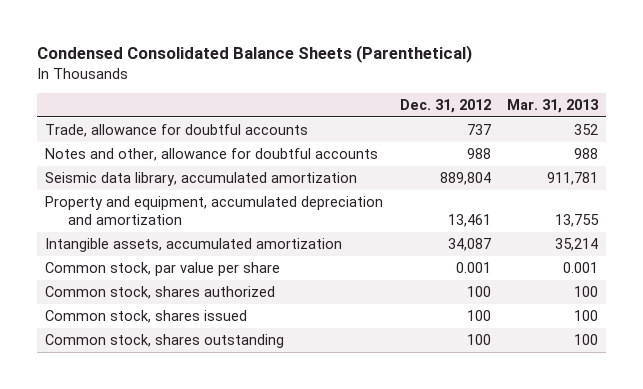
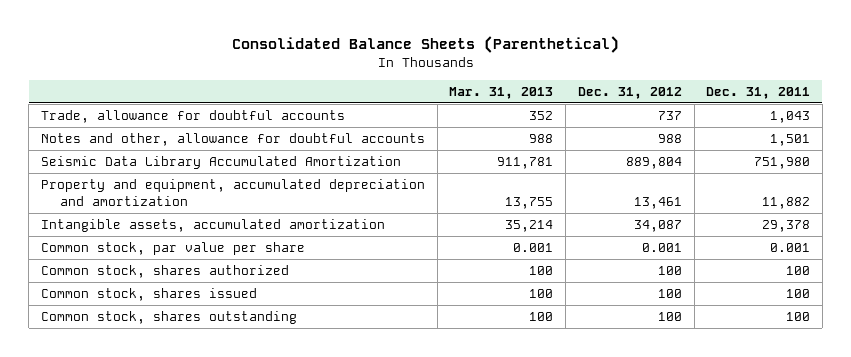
- Condensed Consolidated Balance Sheets (Parenthetical)
+ Consolidated Balance Sheets (Parenthetical)
- | Dec. 31, 2012 | Mar. 31, 2013
+ | Mar. 31, 2013 | Dec. 31, 2012 | Dec. 31, 2011
- Seismic data library, accumulated amortization | 889,804 | 911,781
+ Seismic Data Library Accumulated Amortization | 911,781 | 889,804 | 751,980

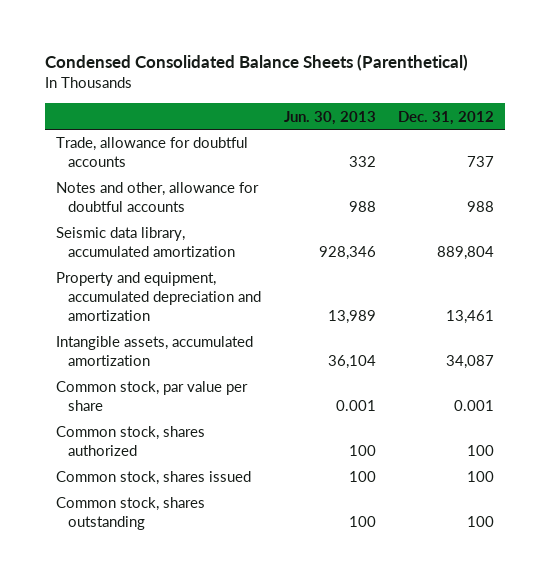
- Consolidated Balance Sheets (Parenthetical)
+ Condensed Consolidated Balance Sheets (Parenthetical)
- | Mar. 31, 2013 | Dec. 31, 2012 | Dec. 31, 2011
+ | Jun. 30, 2013 | Dec. 31, 2012
- Seismic Data Library Accumulated Amortization | 911,781 | 889,804 | 751,980
+ Seismic data library, accumulated amortization | 928,346 | 889,804

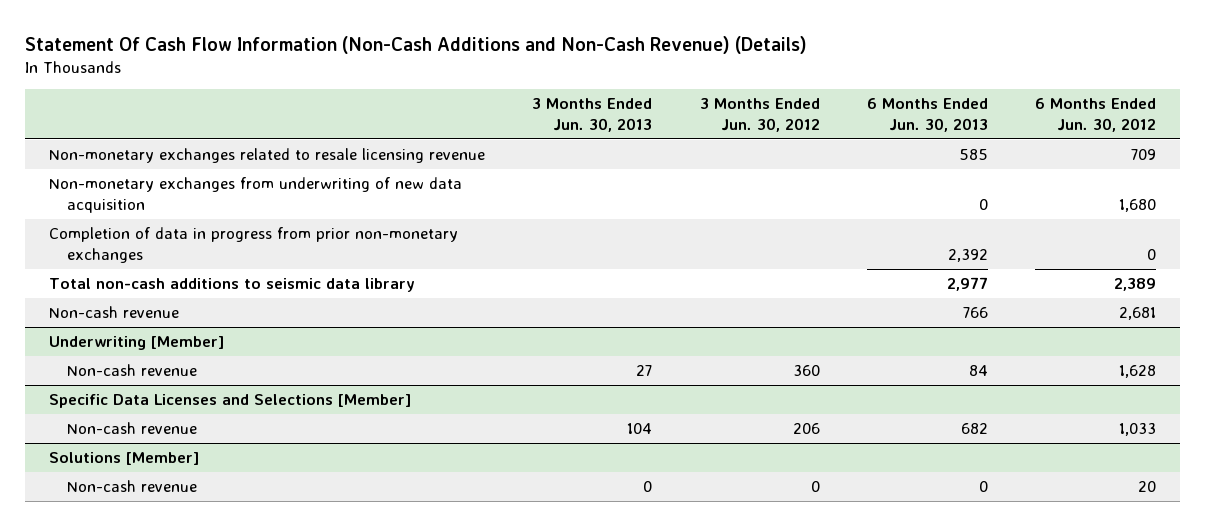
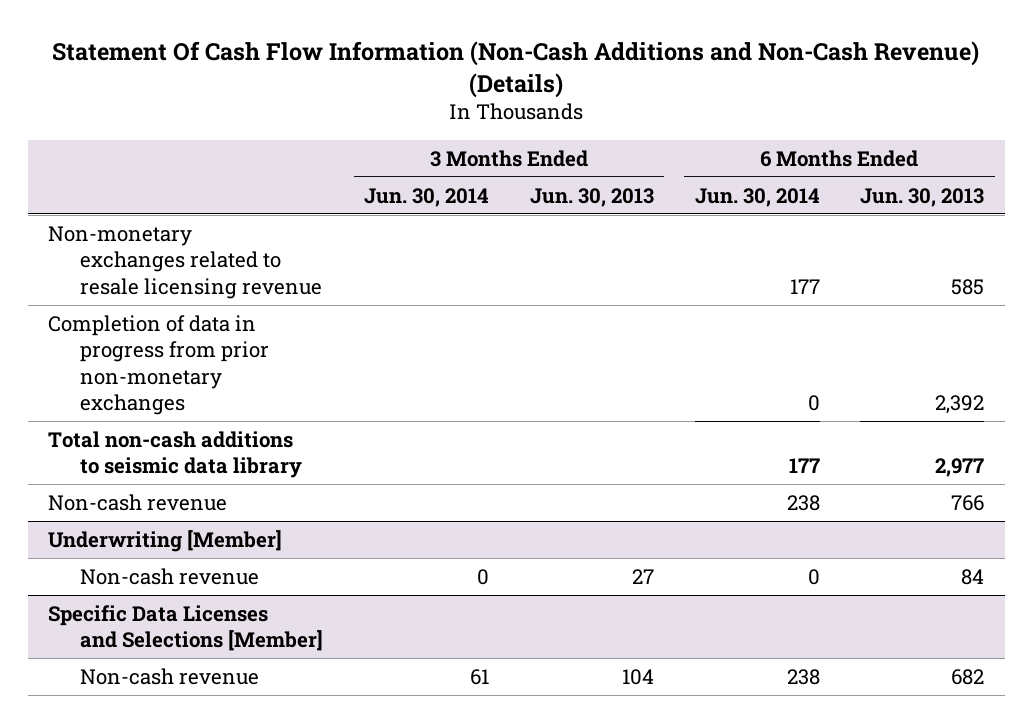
- | 3 Months Ended Jun. 30, 2013 | 3 Months Ended Jun. 30, 2012 | 6 Months Ended Jun. 30, 2013 | 6 Months Ended Jun. 30, 2012
+ | 3 Months Ended Jun. 30, 2014 | 3 Months Ended Jun. 30, 2013 | 6 Months Ended Jun. 30, 2014 | 6 Months Ended Jun. 30, 2013
- Non-monetary exchanges from underwriting of new data acquisition | | | 0 | 1,680
- Solutions [Member]
- Non-cash revenue | 0 | 0 | 0 | 20

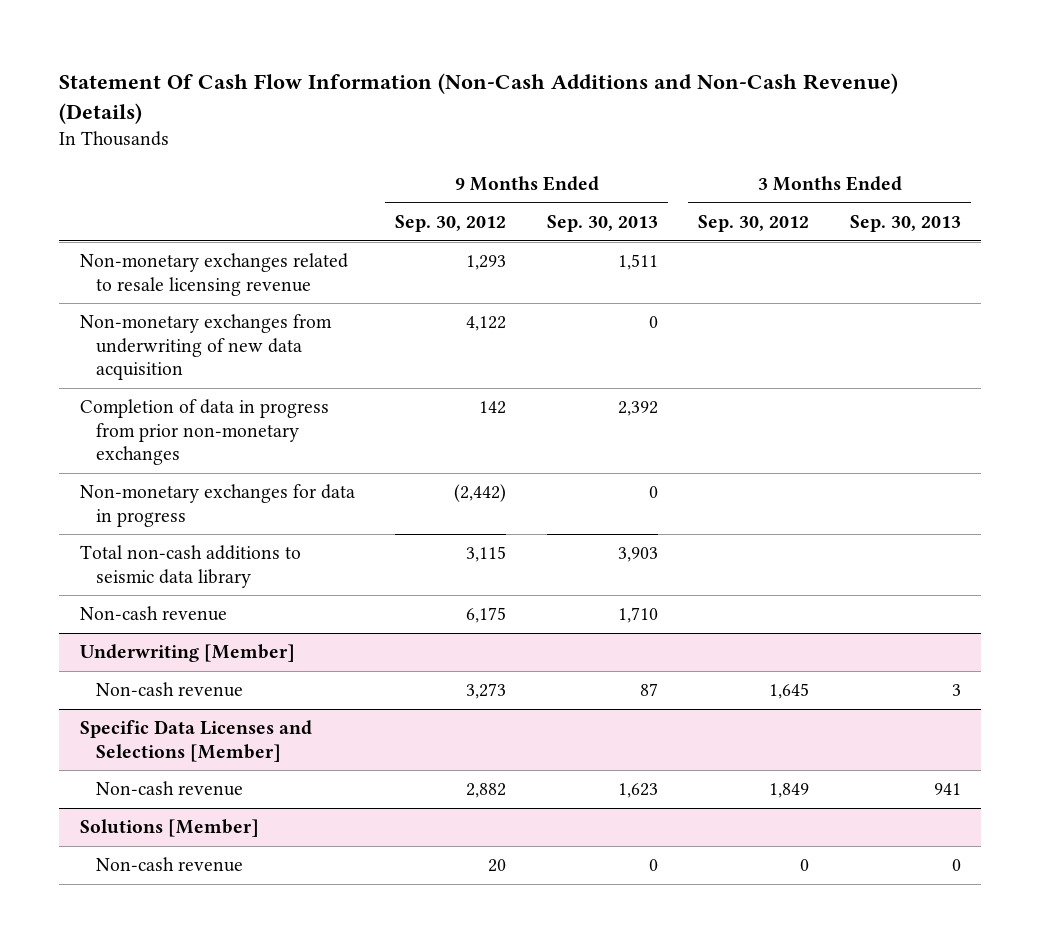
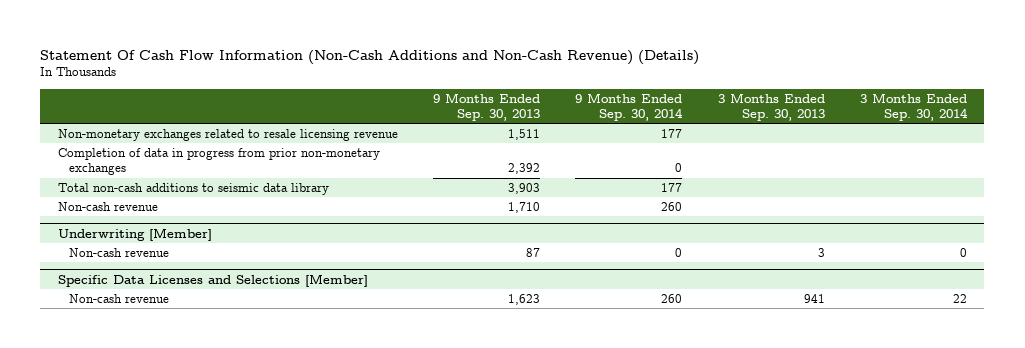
- | 9 Months Ended Sep. 30, 2012 | 9 Months Ended Sep. 30, 2013 | 3 Months Ended Sep. 30, 2012 | 3 Months Ended Sep. 30, 2013
+ | 9 Months Ended Sep. 30, 2013 | 9 Months Ended Sep. 30, 2014 | 3 Months Ended Sep. 30, 2013 | 3 Months Ended Sep. 30, 2014
- Non-monetary exchanges from underwriting of new data acquisition | 4,122 | 0 | |
- Non-monetary exchanges for data in progress | (2,442) | 0 | |
- Solutions [Member]
- Non-cash revenue | 20 | 0 | 0 | 0

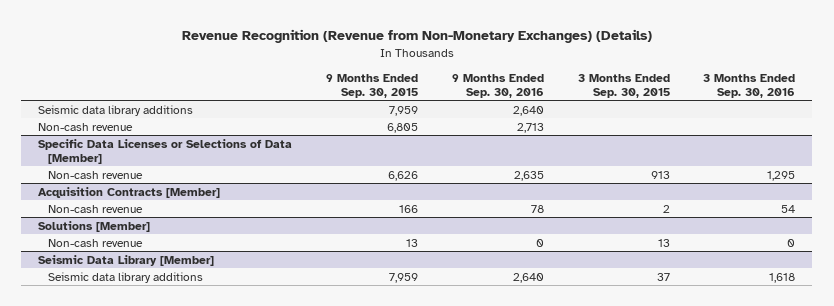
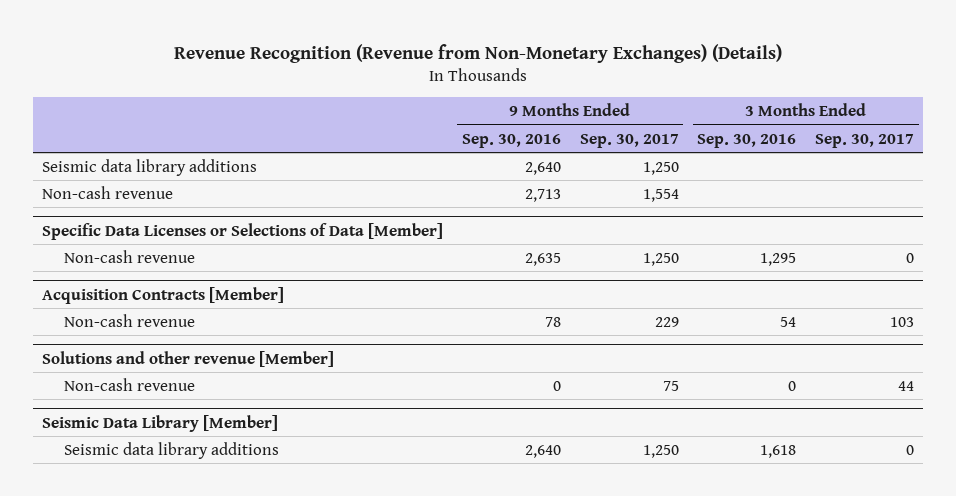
- | 9 Months Ended Sep. 30, 2015 | 9 Months Ended Sep. 30, 2016 | 3 Months Ended Sep. 30, 2015 | 3 Months Ended Sep. 30, 2016
+ | 9 Months Ended Sep. 30, 2016 | 9 Months Ended Sep. 30, 2017 | 3 Months Ended Sep. 30, 2016 | 3 Months Ended Sep. 30, 2017
- Solutions [Member]
+ Solutions and other revenue [Member]

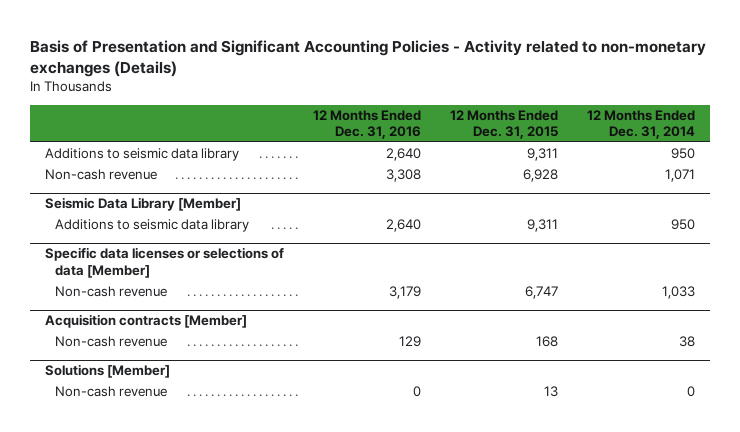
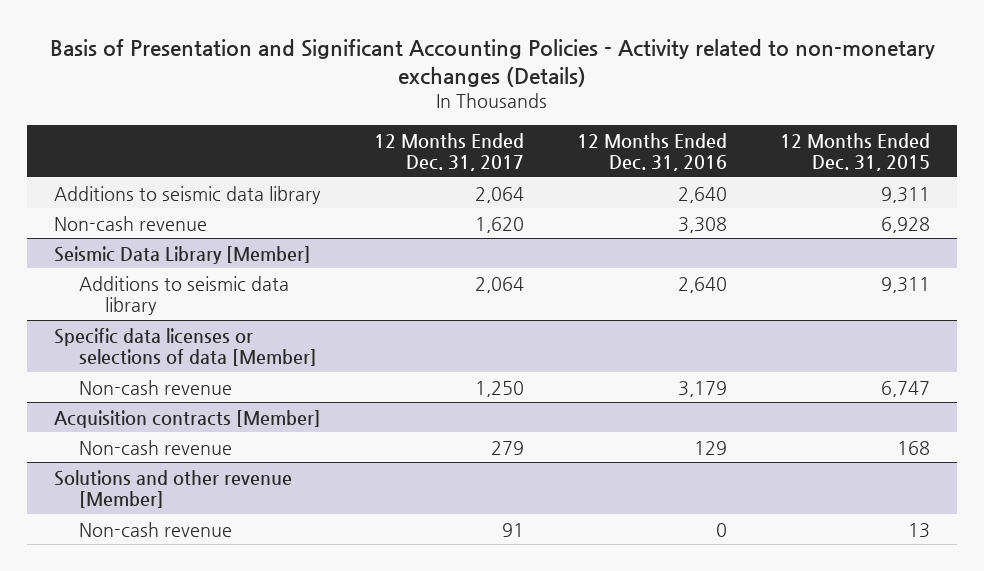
- | 12 Months Ended Dec. 31, 2016 | 12 Months Ended Dec. 31, 2015 | 12 Months Ended Dec. 31, 2014
+ | 12 Months Ended Dec. 31, 2017 | 12 Months Ended Dec. 31, 2016 | 12 Months Ended Dec. 31, 2015
- Solutions [Member]
+ Solutions and other revenue [Member]

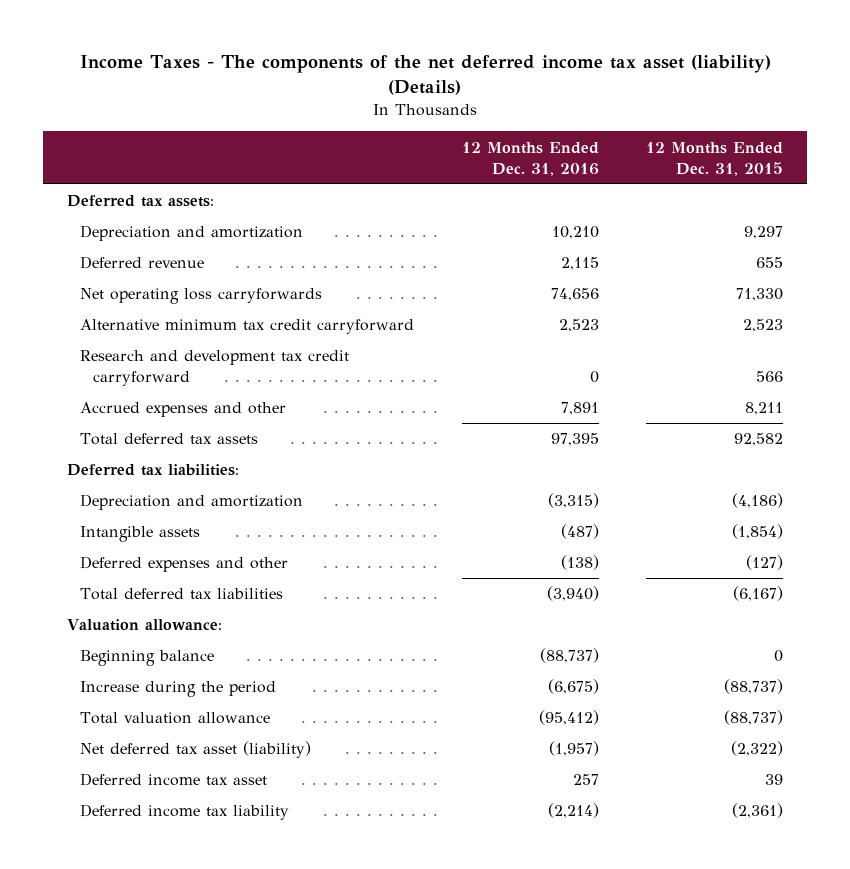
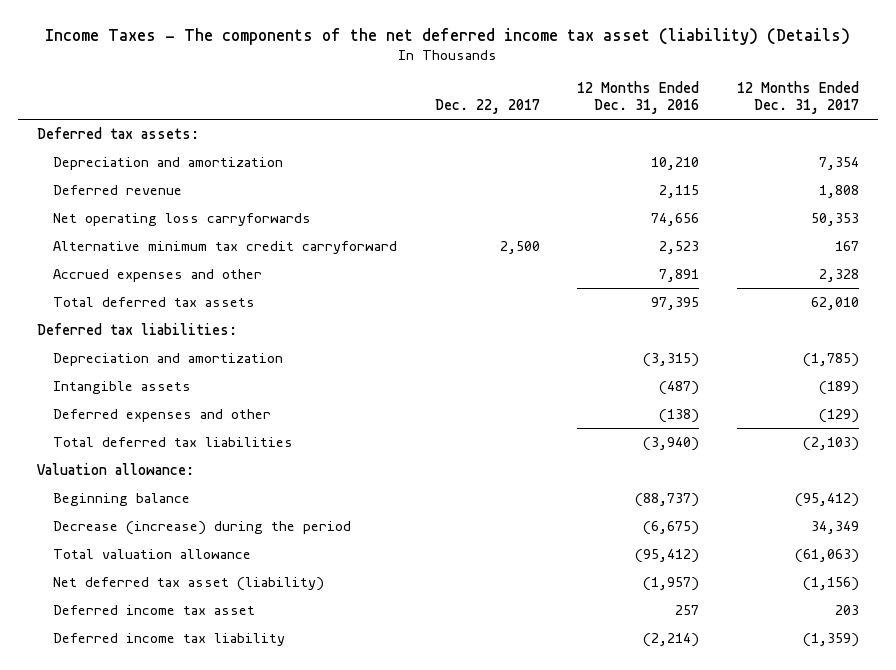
- | 12 Months Ended Dec. 31, 2016 | 12 Months Ended Dec. 31, 2015
+ | Dec. 22, 2017 | 12 Months Ended Dec. 31, 2016 | 12 Months Ended Dec. 31, 2017
- Research and development tax credit carryforward | 0 | 566
- Increase during the period | (6,675) | (88,737)
+ Decrease (increase) during the period | | (6,675) | 34,349

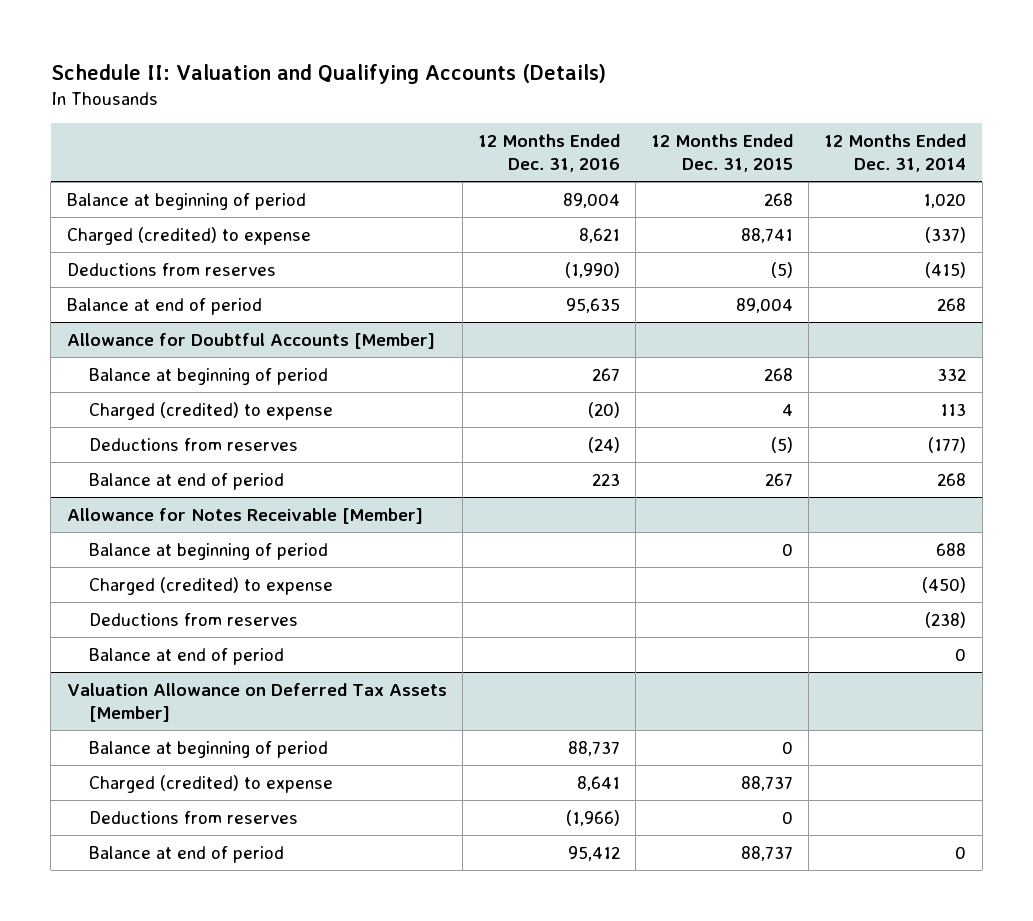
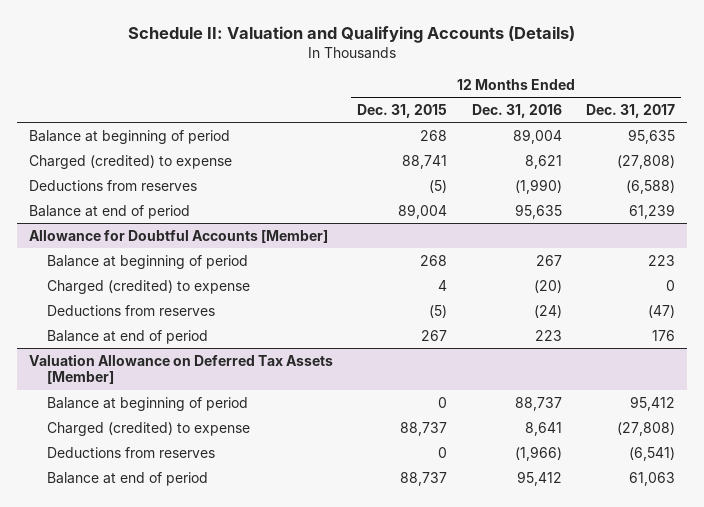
- | 12 Months Ended Dec. 31, 2016 | 12 Months Ended Dec. 31, 2015 | 12 Months Ended Dec. 31, 2014
+ | 12 Months Ended Dec. 31, 2015 | 12 Months Ended Dec. 31, 2016 | 12 Months Ended Dec. 31, 2017
- Allowance for Notes Receivable [Member]
- Balance at beginning of period | | 0 | 688
- Charged (credited) to expense | | | (450)
- Deductions from reserves | | | (238)
- Balance at end of period | | | 0

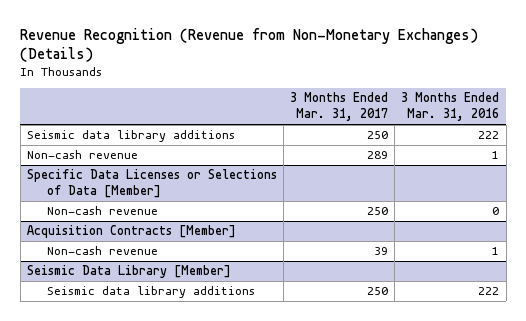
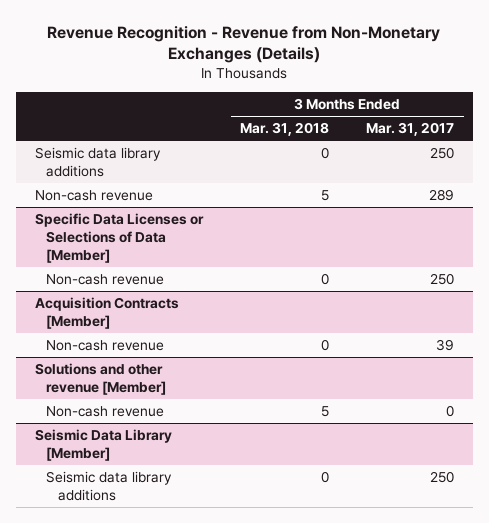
- Revenue Recognition (Revenue from Non-Monetary Exchanges) (Details)
+ Revenue Recognition - Revenue from Non-Monetary Exchanges (Details)
- | 3 Months Ended Mar. 31, 2017 | 3 Months Ended Mar. 31, 2016
+ | 3 Months Ended Mar. 31, 2018 | 3 Months Ended Mar. 31, 2017
+ Solutions and other revenue [Member]
+ Non-cash revenue | 5 | 0

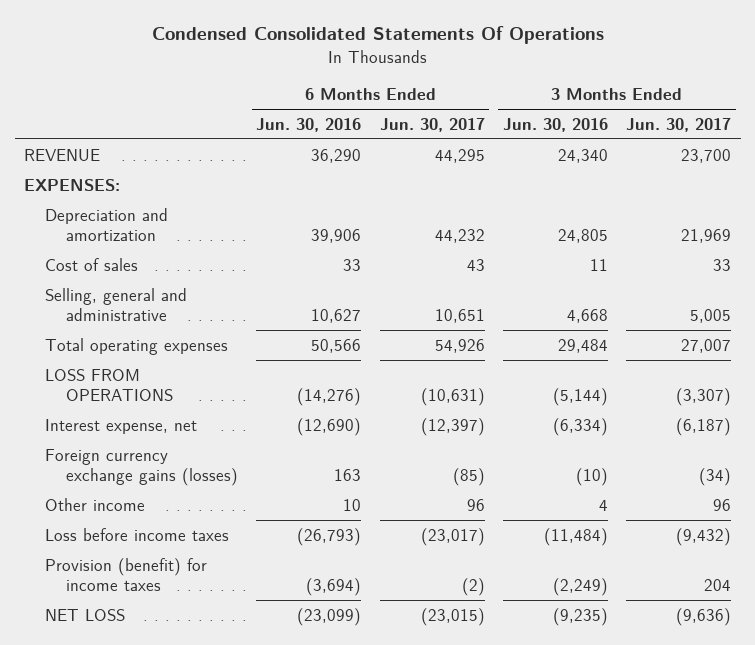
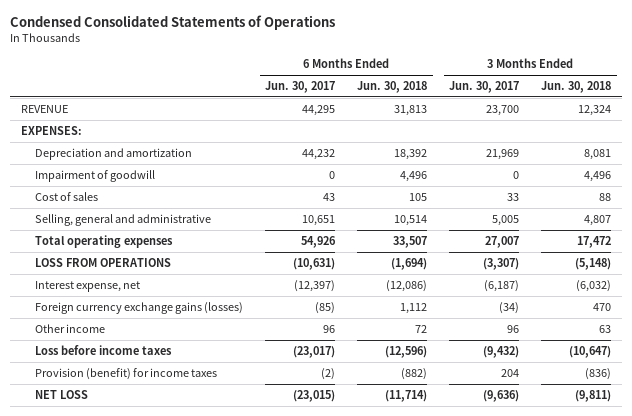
- Condensed Consolidated Statements Of Operations
+ Condensed Consolidated Statements of Operations
- | 6 Months Ended Jun. 30, 2016 | 6 Months Ended Jun. 30, 2017 | 3 Months Ended Jun. 30, 2016 | 3 Months Ended Jun. 30, 2017
+ | 6 Months Ended Jun. 30, 2017 | 6 Months Ended Jun. 30, 2018 | 3 Months Ended Jun. 30, 2017 | 3 Months Ended Jun. 30, 2018
+ Impairment of goodwill | 0 | 4,496 | 0 | 4,496

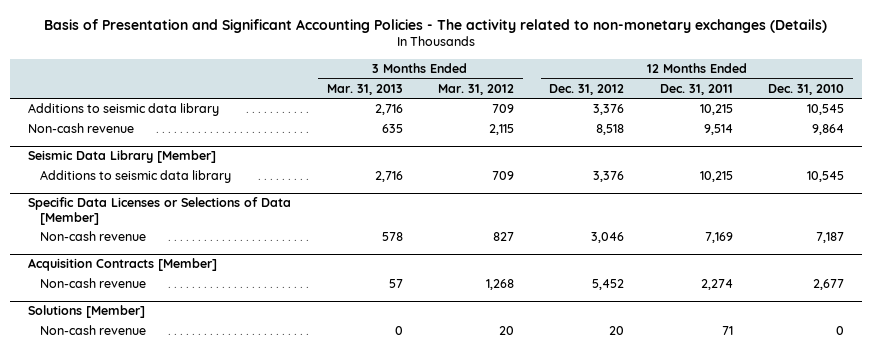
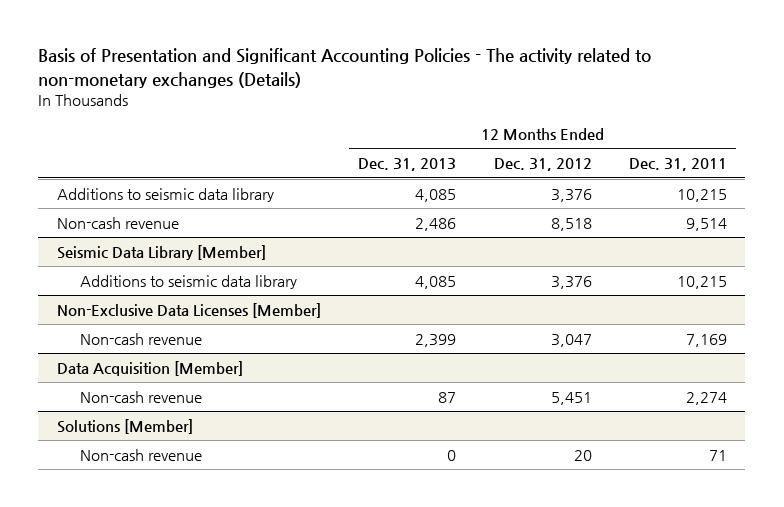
- | 3 Months Ended Mar. 31, 2013 | 3 Months Ended Mar. 31, 2012 | 12 Months Ended Dec. 31, 2012 | 12 Months Ended Dec. 31, 2011 | 12 Months Ended Dec. 31, 2010
+ | 12 Months Ended Dec. 31, 2013 | 12 Months Ended Dec. 31, 2012 | 12 Months Ended Dec. 31, 2011
- Specific Data Licenses or Selections of Data [Member]
- Non-cash revenue | 578 | 827 | 3,046 | 7,169 | 7,187
- Acquisition Contracts [Member]
- Non-cash revenue | 57 | 1,268 | 5,452 | 2,274 | 2,677
+ Non-Exclusive Data Licenses [Member]
+ Non-cash revenue | 2,399 | 3,047 | 7,169
+ Data Acquisition [Member]
+ Non-cash revenue | 87 | 5,451 | 2,274

